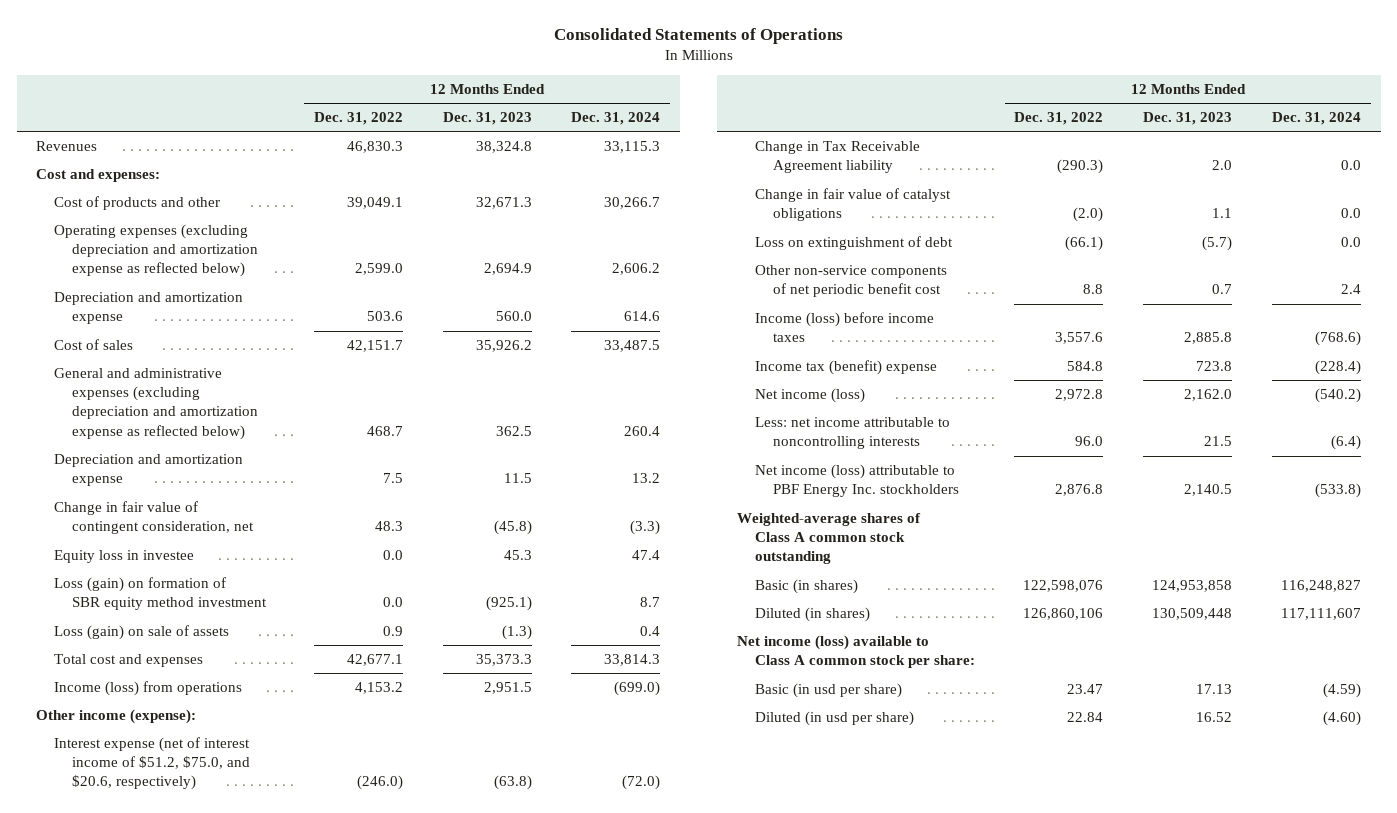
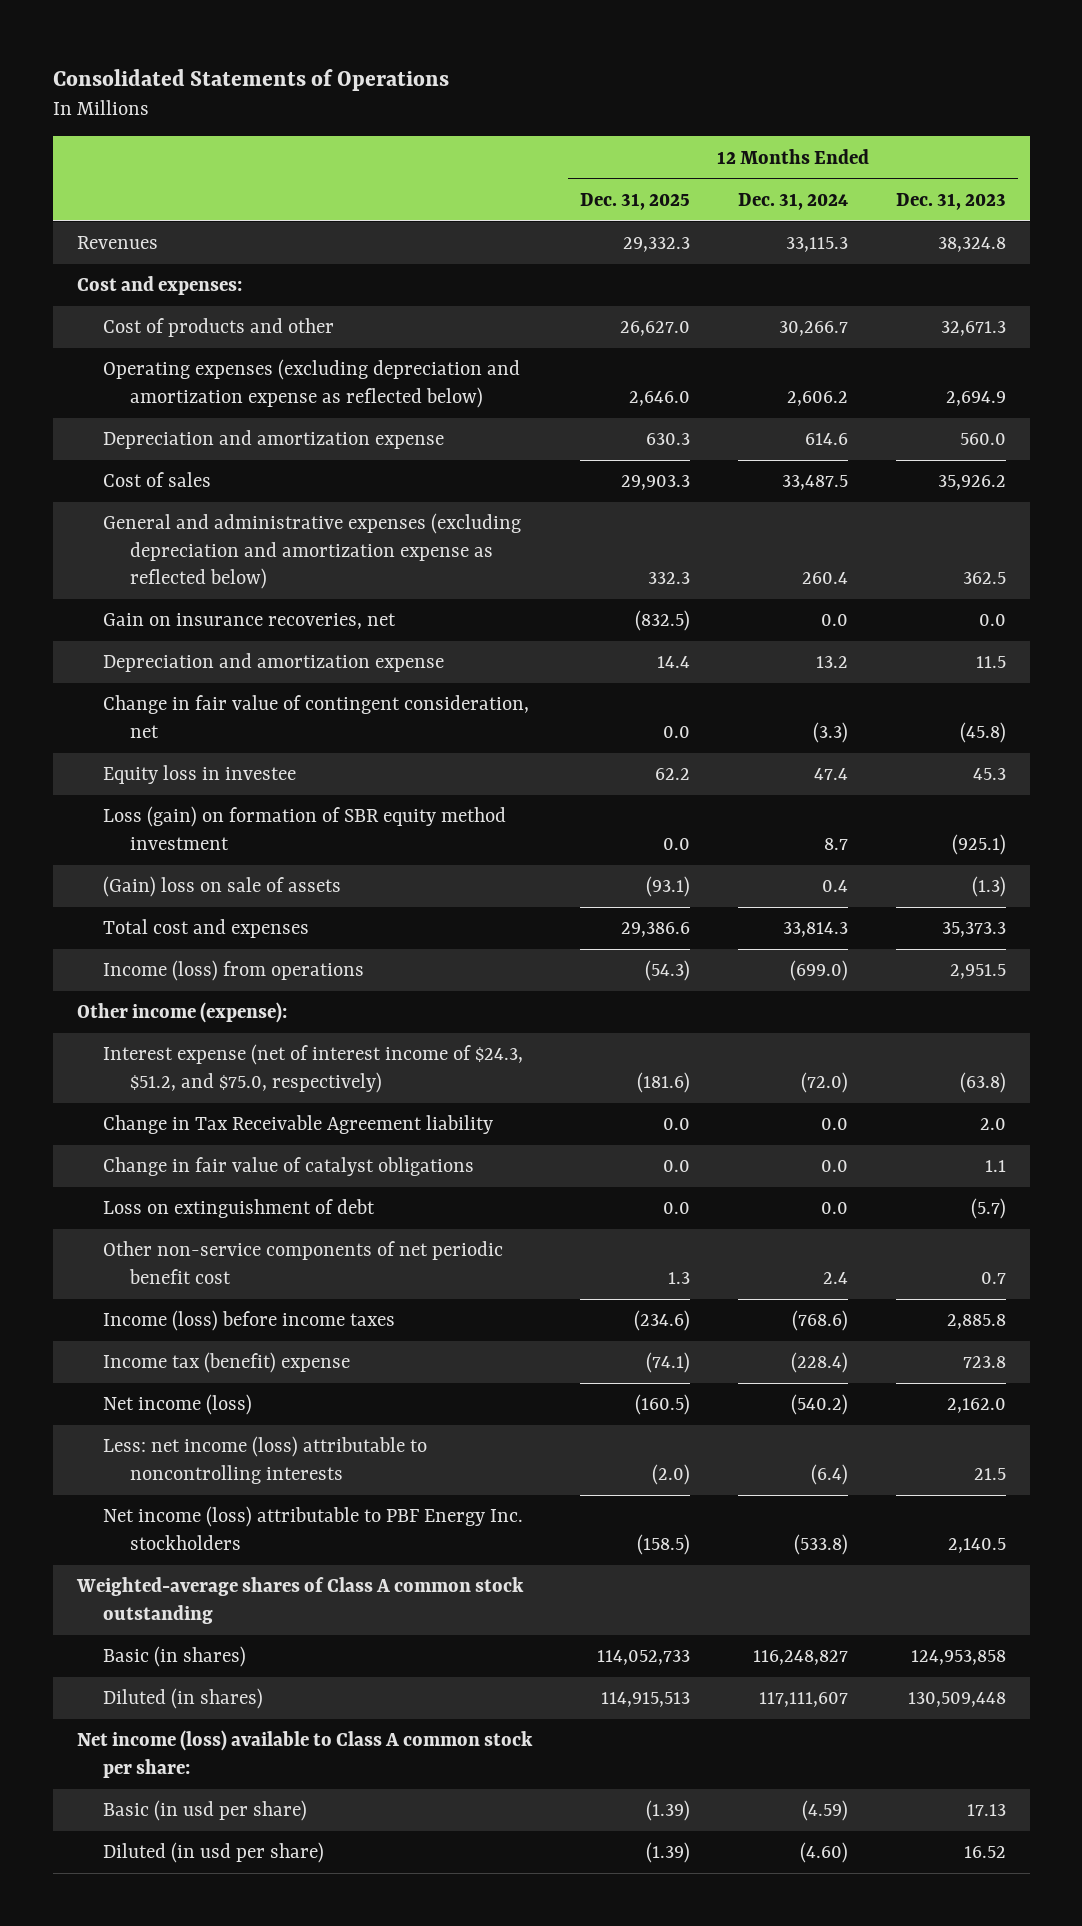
- | 12 Months Ended Dec. 31, 2022 | 12 Months Ended Dec. 31, 2023 | 12 Months Ended Dec. 31, 2024
+ | 12 Months Ended Dec. 31, 2025 | 12 Months Ended Dec. 31, 2024 | 12 Months Ended Dec. 31, 2023
+ Gain on insurance recoveries, net | (832.5) | 0.0 | 0.0
- Loss (gain) on sale of assets | 0.9 | (1.3) | 0.4
+ (Gain) loss on sale of assets | (93.1) | 0.4 | (1.3)
- Interest expense (net of interest income of $51.2, $75.0, and $20.6, respectively) | (246.0) | (63.8) | (72.0)
+ Interest expense (net of interest income of $24.3, $51.2, and $75.0, respectively) | (181.6) | (72.0) | (63.8)
- Less: net income attributable to noncontrolling interests | 96.0 | 21.5 | (6.4)
+ Less: net income (loss) attributable to noncontrolling interests | (2.0) | (6.4) | 21.5

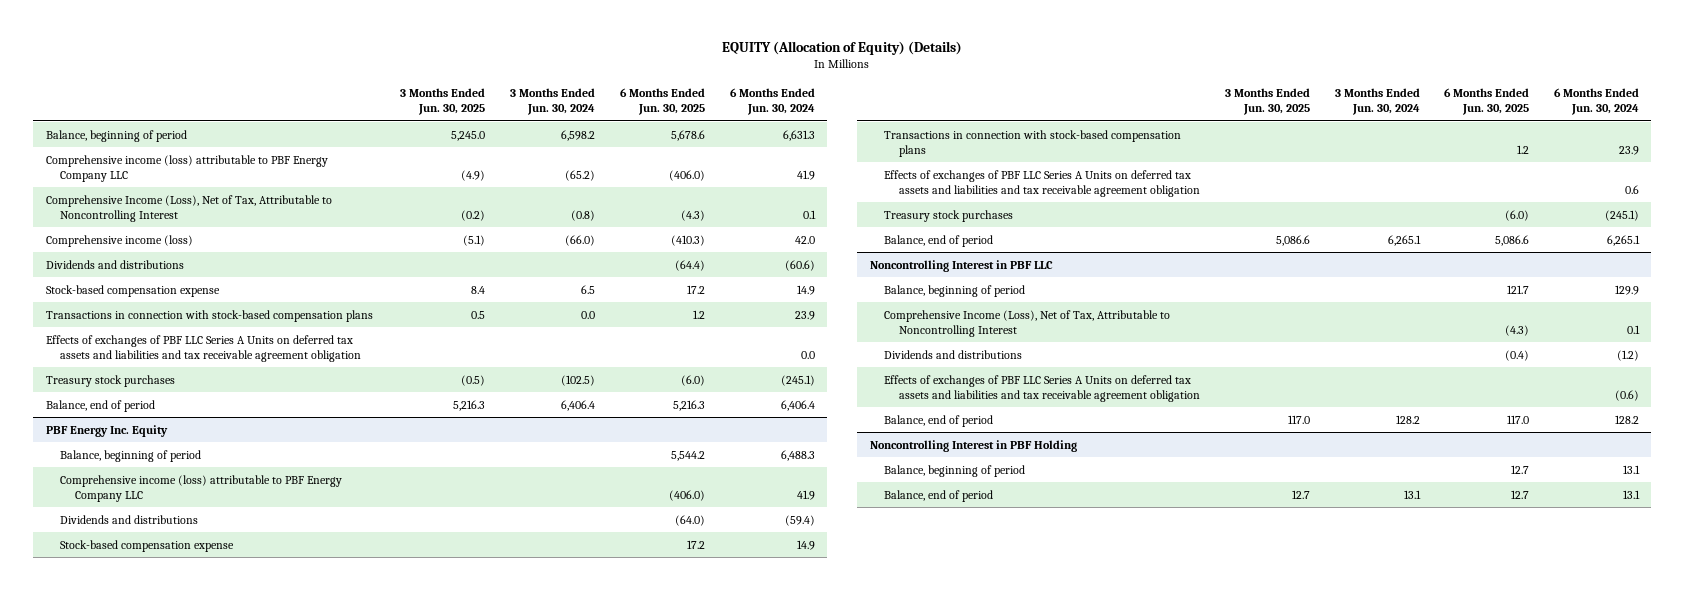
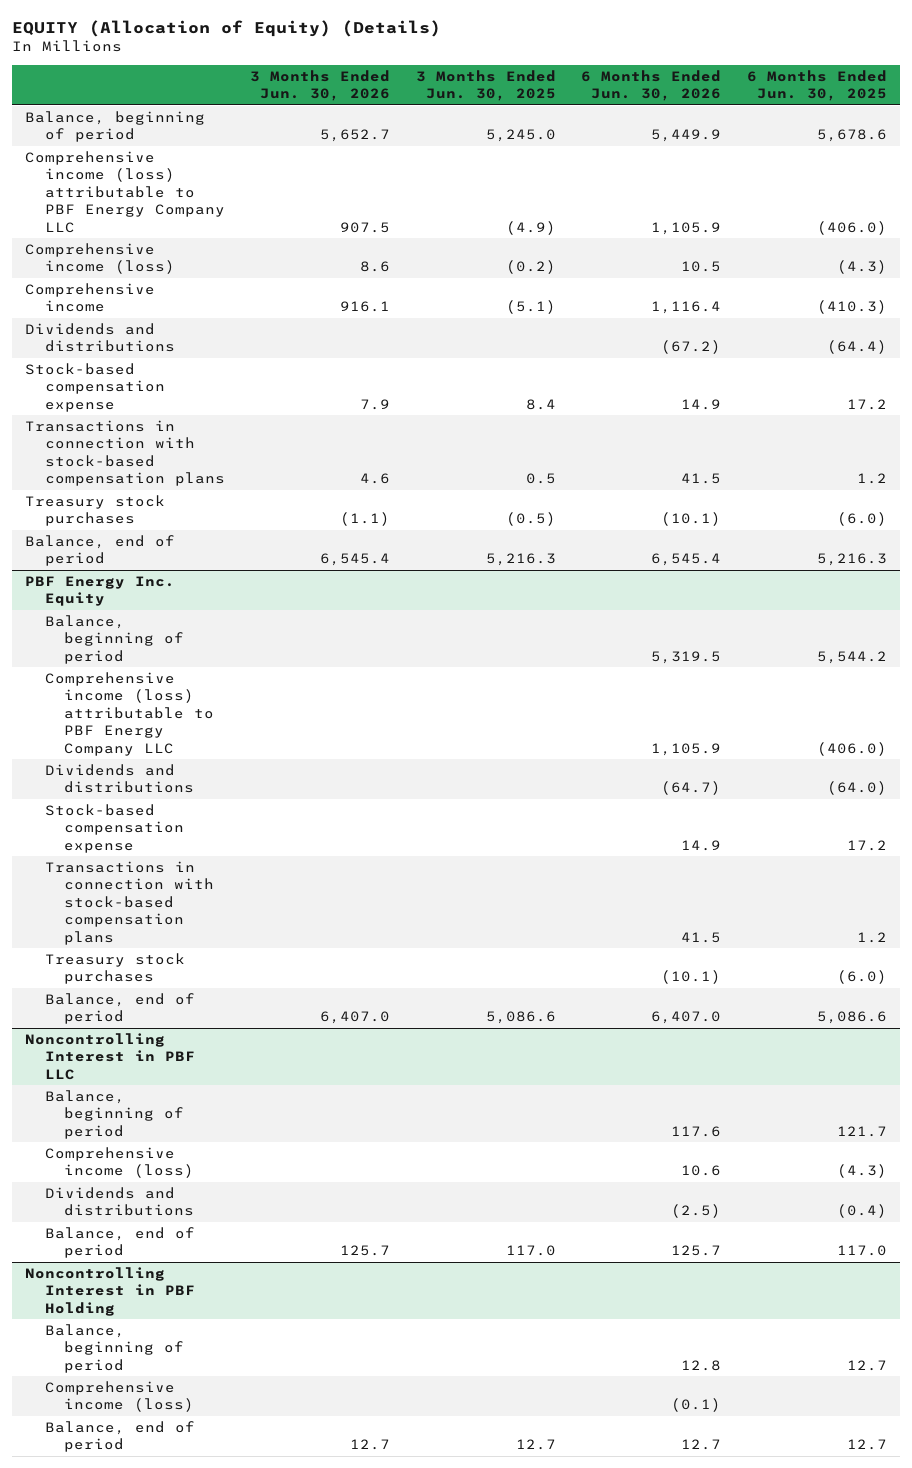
- | 3 Months Ended Jun. 30, 2025 | 3 Months Ended Jun. 30, 2024 | 6 Months Ended Jun. 30, 2025 | 6 Months Ended Jun. 30, 2024
+ | 3 Months Ended Jun. 30, 2026 | 3 Months Ended Jun. 30, 2025 | 6 Months Ended Jun. 30, 2026 | 6 Months Ended Jun. 30, 2025
- Comprehensive Income (Loss), Net of Tax, Attributable to Noncontrolling Interest | (0.2) | (0.8) | (4.3) | 0.1
- Comprehensive income (loss) | (5.1) | (66.0) | (410.3) | 42.0
+ Comprehensive income (loss) | 8.6 | (0.2) | 10.5 | (4.3)
+ Comprehensive income | 916.1 | (5.1) | 1,116.4 | (410.3)
- Effects of exchanges of PBF LLC Series A Units on deferred tax assets and liabilities and tax receivable agreement obligation | | | | 0.0
@ PBF Energy Inc. Equity
- Effects of exchanges of PBF LLC Series A Units on deferred tax assets and liabilities and tax receivable agreement obligation | | | | 0.6
@ Noncontrolling Interest in PBF LLC
- Comprehensive Income (Loss), Net of Tax, Attributable to Noncontrolling Interest | | | (4.3) | 0.1
+ Comprehensive income (loss) | | | 10.6 | (4.3)
- Effects of exchanges of PBF LLC Series A Units on deferred tax assets and liabilities and tax receivable agreement obligation | | | | (0.6)
@ Noncontrolling Interest in PBF Holding
+ Comprehensive income (loss) | | | (0.1) |

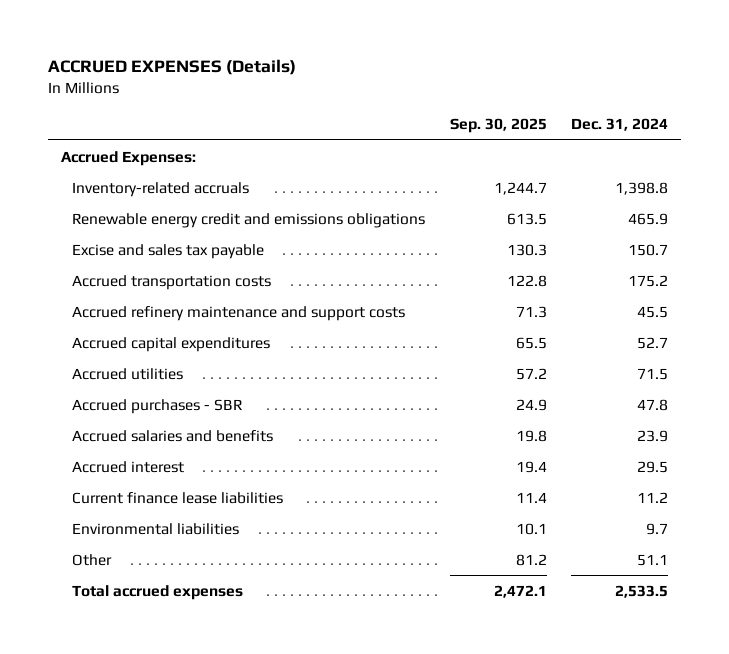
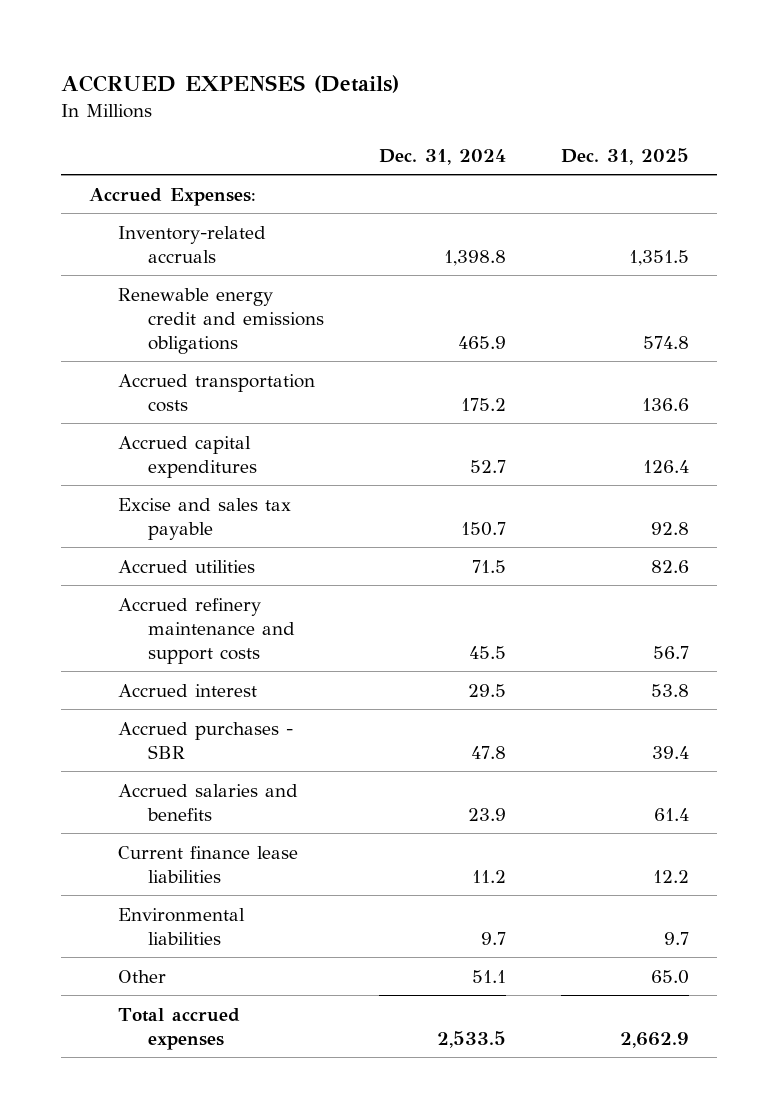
- | Sep. 30, 2025 | Dec. 31, 2024
+ | Dec. 31, 2024 | Dec. 31, 2025
moved down: Excise and sales tax payable | 150.7 | 92.8
moved down: Accrued refinery maintenance and support costs | 45.5 | 56.7
moved up: Accrued interest | 29.5 | 53.8

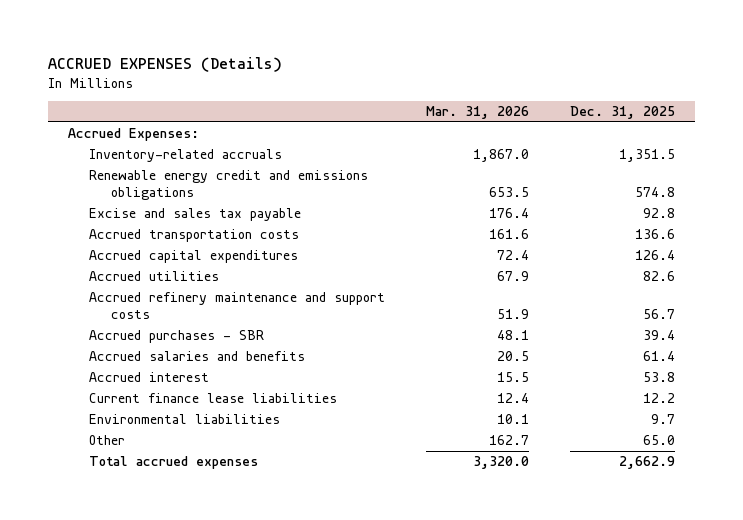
- | Dec. 31, 2024 | Dec. 31, 2025
+ | Mar. 31, 2026 | Dec. 31, 2025
moved up: Excise and sales tax payable | 176.4 | 92.8
moved down: Accrued interest | 15.5 | 53.8

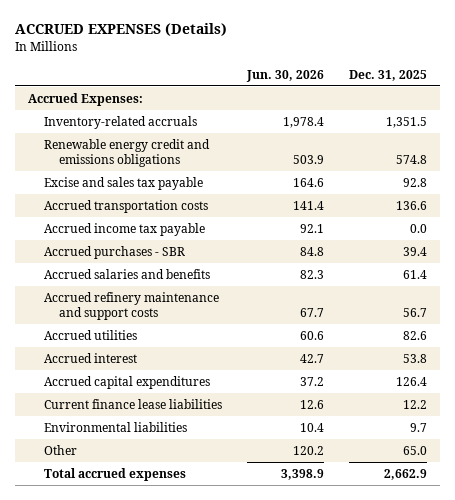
- | Mar. 31, 2026 | Dec. 31, 2025
+ | Jun. 30, 2026 | Dec. 31, 2025
+ Accrued income tax payable | 92.1 | 0.0
moved down: Accrued refinery maintenance and support costs | 67.7 | 56.7
moved down: Accrued utilities | 60.6 | 82.6
moved down: Accrued capital expenditures | 37.2 | 126.4

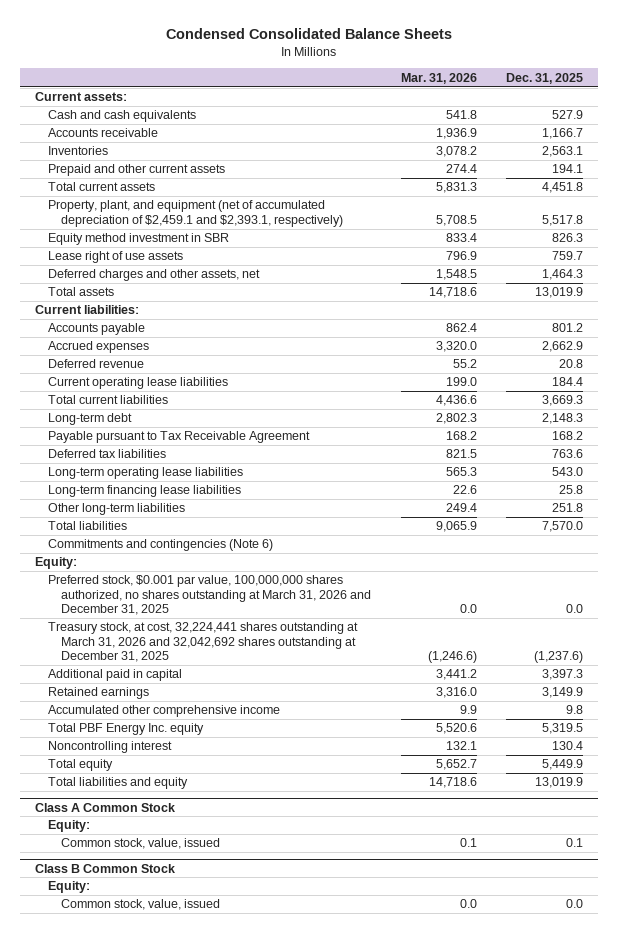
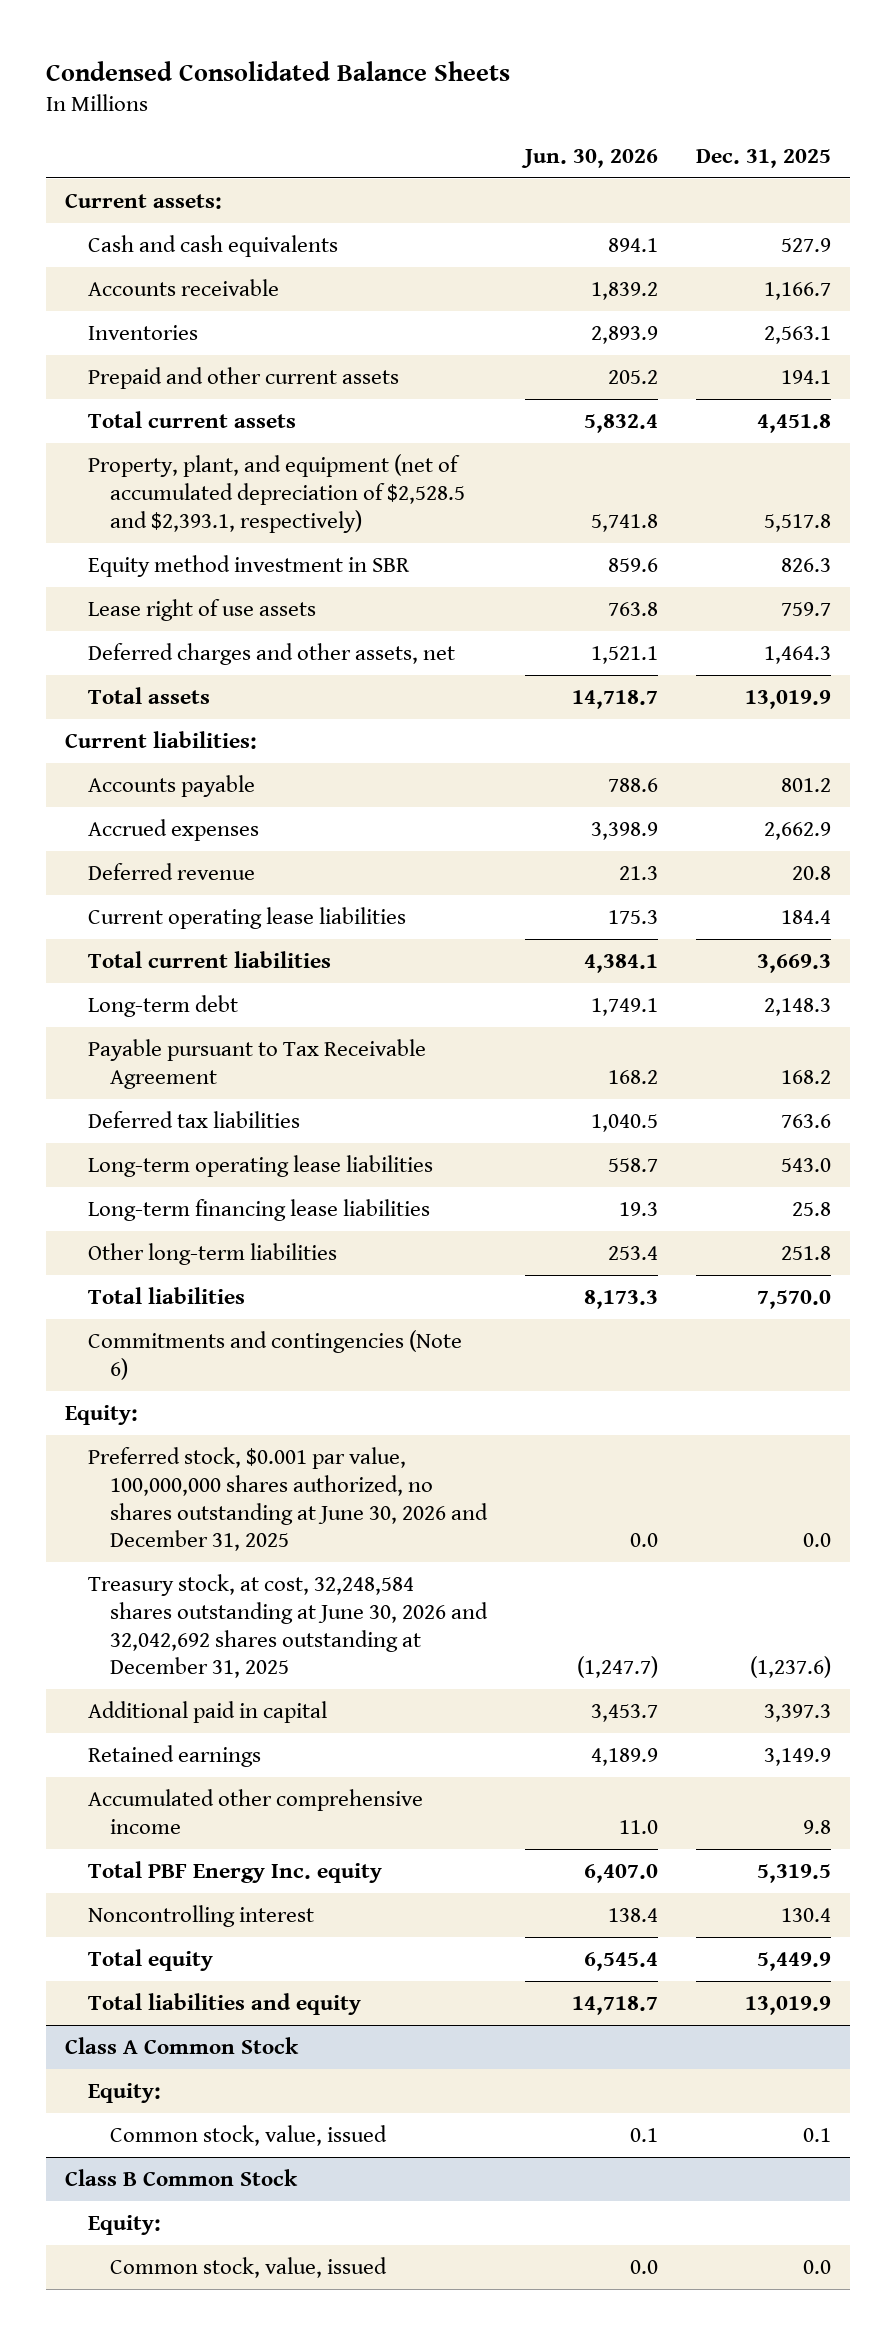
- | Mar. 31, 2026 | Dec. 31, 2025
+ | Jun. 30, 2026 | Dec. 31, 2025
- Property, plant, and equipment (net of accumulated depreciation of $2,459.1 and $2,393.1, respectively) | 5,708.5 | 5,517.8
+ Property, plant, and equipment (net of accumulated depreciation of $2,528.5 and $2,393.1, respectively) | 5,741.8 | 5,517.8
- Preferred stock, $0.001 par value, 100,000,000 shares authorized, no shares outstanding at March 31, 2026 and December 31, 2025 | 0.0 | 0.0
- Treasury stock, at cost, 32,224,441 shares outstanding at March 31, 2026 and 32,042,692 shares outstanding at December 31, 2025 | (1,246.6) | (1,237.6)
+ Preferred stock, $0.001 par value, 100,000,000 shares authorized, no shares outstanding at June 30, 2026 and December 31, 2025 | 0.0 | 0.0
+ Treasury stock, at cost, 32,248,584 shares outstanding at June 30, 2026 and 32,042,692 shares outstanding at December 31, 2025 | (1,247.7) | (1,237.6)

